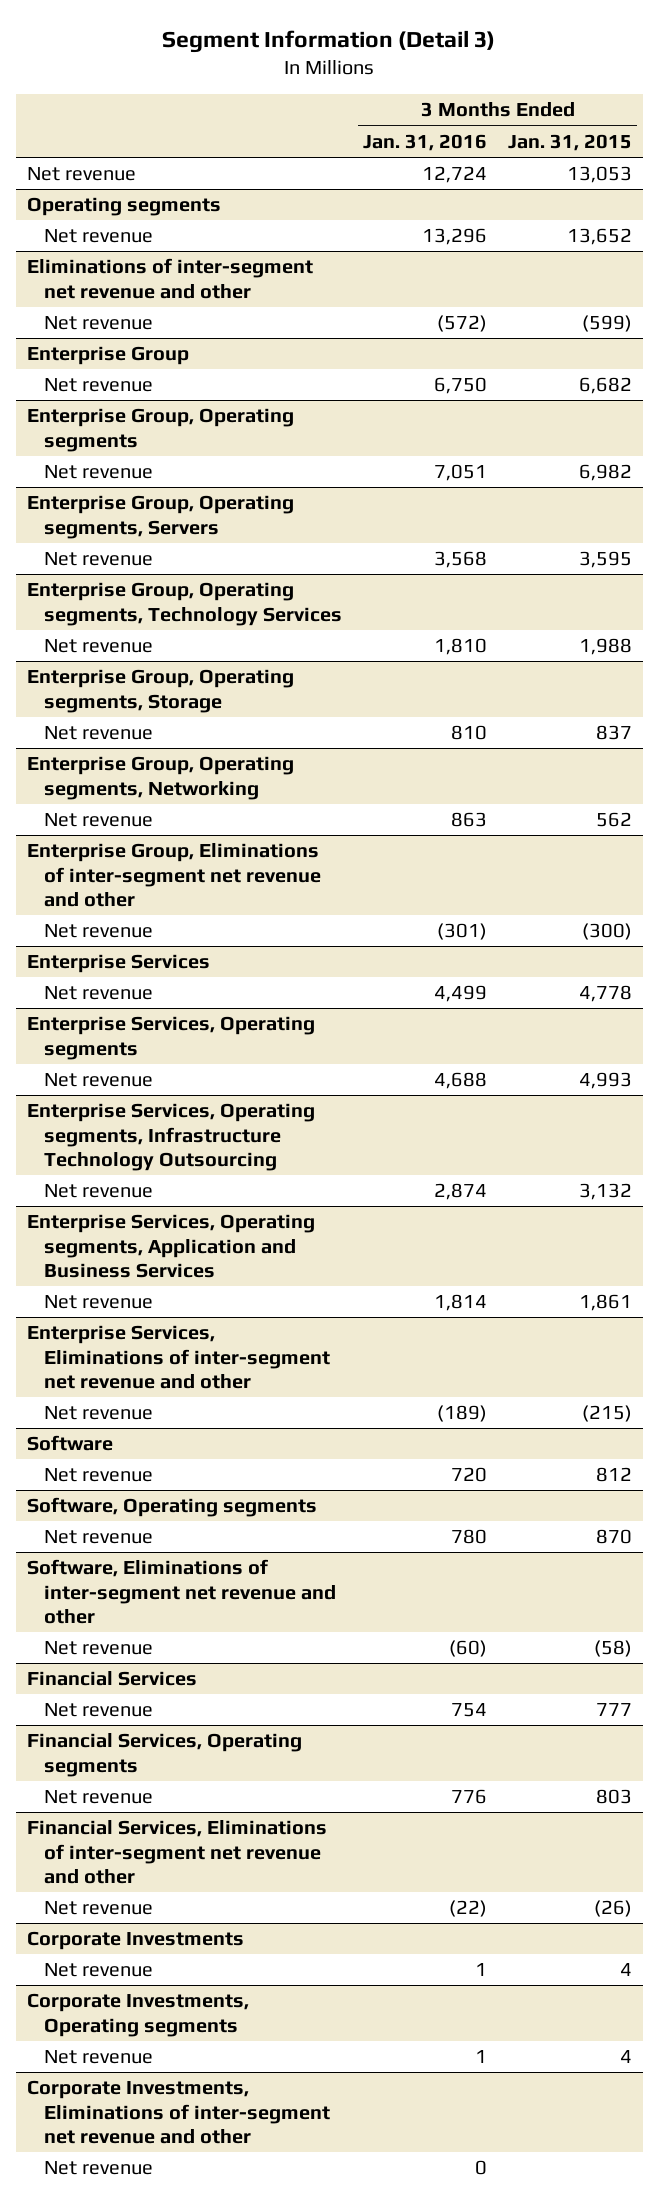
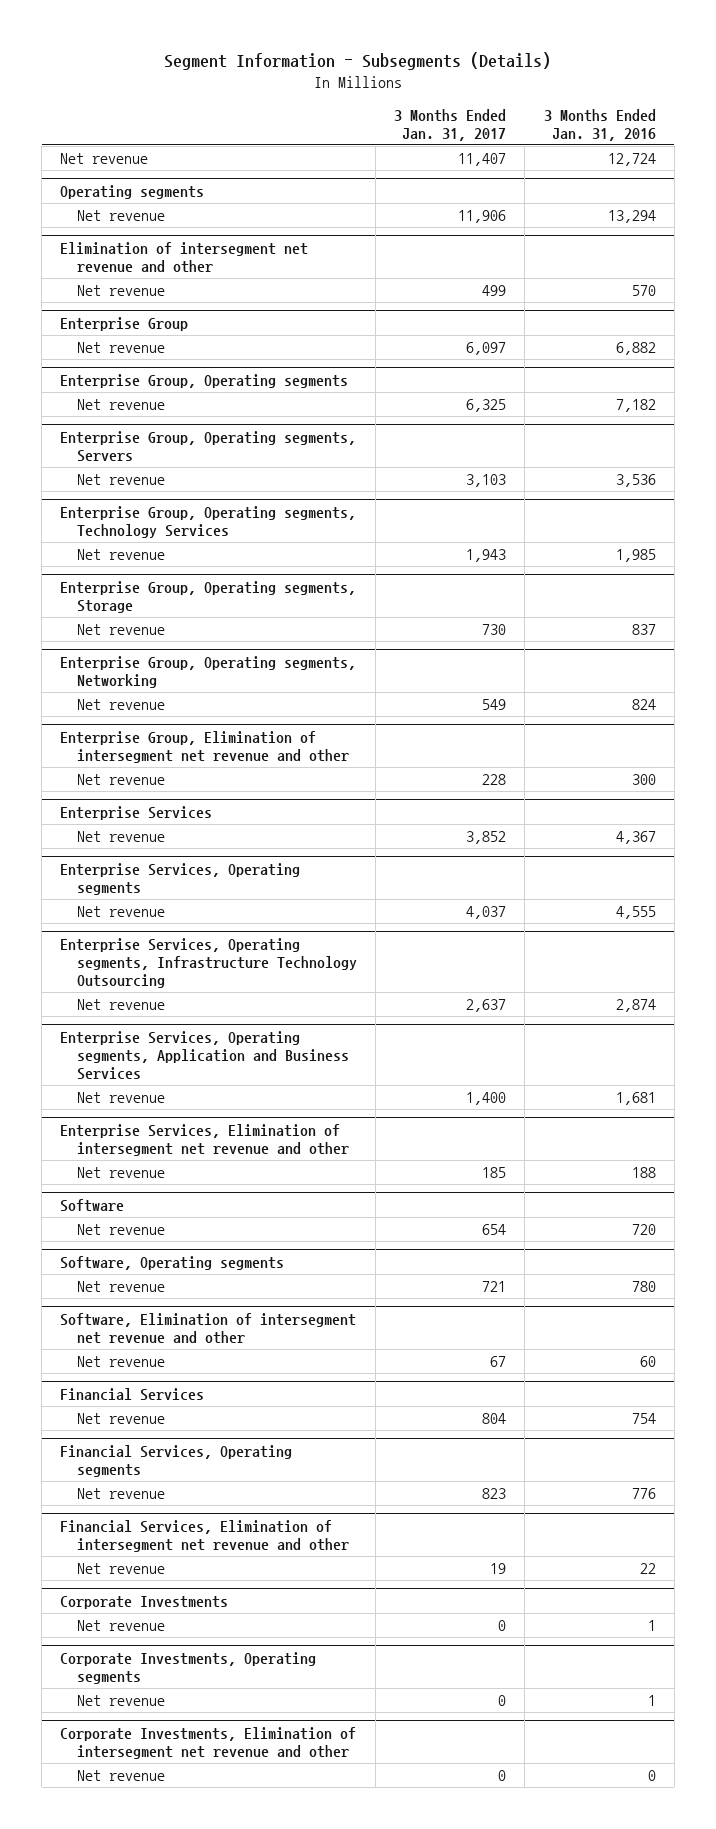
- Segment Information (Detail 3)
+ Segment Information - Subsegments (Details)
- | 3 Months Ended Jan. 31, 2016 | 3 Months Ended Jan. 31, 2015
+ | 3 Months Ended Jan. 31, 2017 | 3 Months Ended Jan. 31, 2016
@ Operating segments
- Net revenue | 13,296 | 13,652
- Eliminations of inter-segment net revenue and other
- Net revenue | (572) | (599)
@ Operating segments
+ Net revenue | 11,906 | 13,294
+ Elimination of intersegment net revenue and other
+ Net revenue | 499 | 570
@ Enterprise Group
- Net revenue | 6,750 | 6,682
+ Net revenue | 6,097 | 6,882
@ Enterprise Group, Operating segments
- Net revenue | 7,051 | 6,982
+ Net revenue | 6,325 | 7,182
@ Enterprise Group, Operating segments, Servers
- Net revenue | 3,568 | 3,595
+ Net revenue | 3,103 | 3,536
@ Enterprise Group, Operating segments, Technology Services
- Net revenue | 1,810 | 1,988
+ Net revenue | 1,943 | 1,985
@ Enterprise Group, Operating segments, Storage
- Net revenue | 810 | 837
+ Net revenue | 730 | 837
@ Enterprise Group, Operating segments, Networking
- Net revenue | 863 | 562
- Enterprise Group, Eliminations of inter-segment net revenue and other
- Net revenue | (301) | (300)
@ Enterprise Group, Operating segments, Networking
+ Net revenue | 549 | 824
+ Enterprise Group, Elimination of intersegment net revenue and other
+ Net revenue | 228 | 300
@ Enterprise Services
- Net revenue | 4,499 | 4,778
+ Net revenue | 3,852 | 4,367
@ Enterprise Services, Operating segments
- Net revenue | 4,688 | 4,993
+ Net revenue | 4,037 | 4,555
@ Enterprise Services, Operating segments, Application and Business Services
- Net revenue | 1,814 | 1,861
- Enterprise Services, Eliminations of inter-segment net revenue and other
- Net revenue | (189) | (215)
@ Enterprise Services, Operating segments, Application and Business Services
+ Net revenue | 1,400 | 1,681
+ Enterprise Services, Elimination of intersegment net revenue and other
+ Net revenue | 185 | 188
- Software, Eliminations of inter-segment net revenue and other
- Net revenue | (60) | (58)
+ Software, Elimination of intersegment net revenue and other
+ Net revenue | 67 | 60
- Financial Services, Eliminations of inter-segment net revenue and other
- Net revenue | (22) | (26)
+ Financial Services, Elimination of intersegment net revenue and other
+ Net revenue | 19 | 22
- Corporate Investments, Eliminations of inter-segment net revenue and other
+ Corporate Investments, Elimination of intersegment net revenue and other

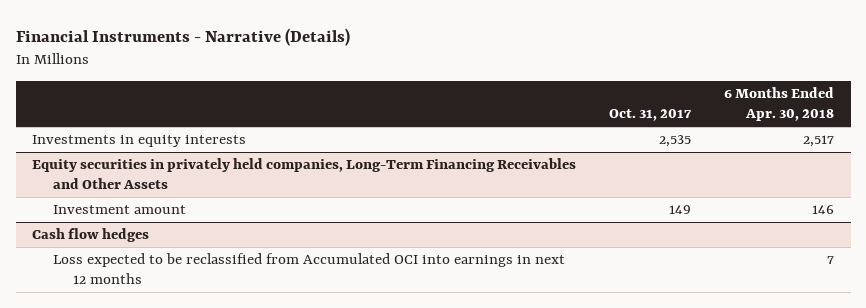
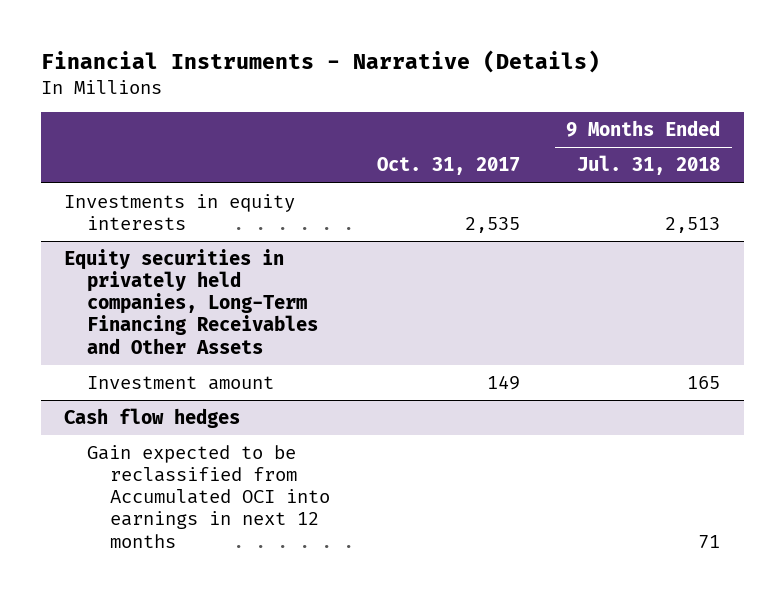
- | Oct. 31, 2017 | 6 Months Ended Apr. 30, 2018
+ | Oct. 31, 2017 | 9 Months Ended Jul. 31, 2018
@ Cash flow hedges
- Loss expected to be reclassified from Accumulated OCI into earnings in next 12 months | | 7
+ Gain expected to be reclassified from Accumulated OCI into earnings in next 12 months | | 71

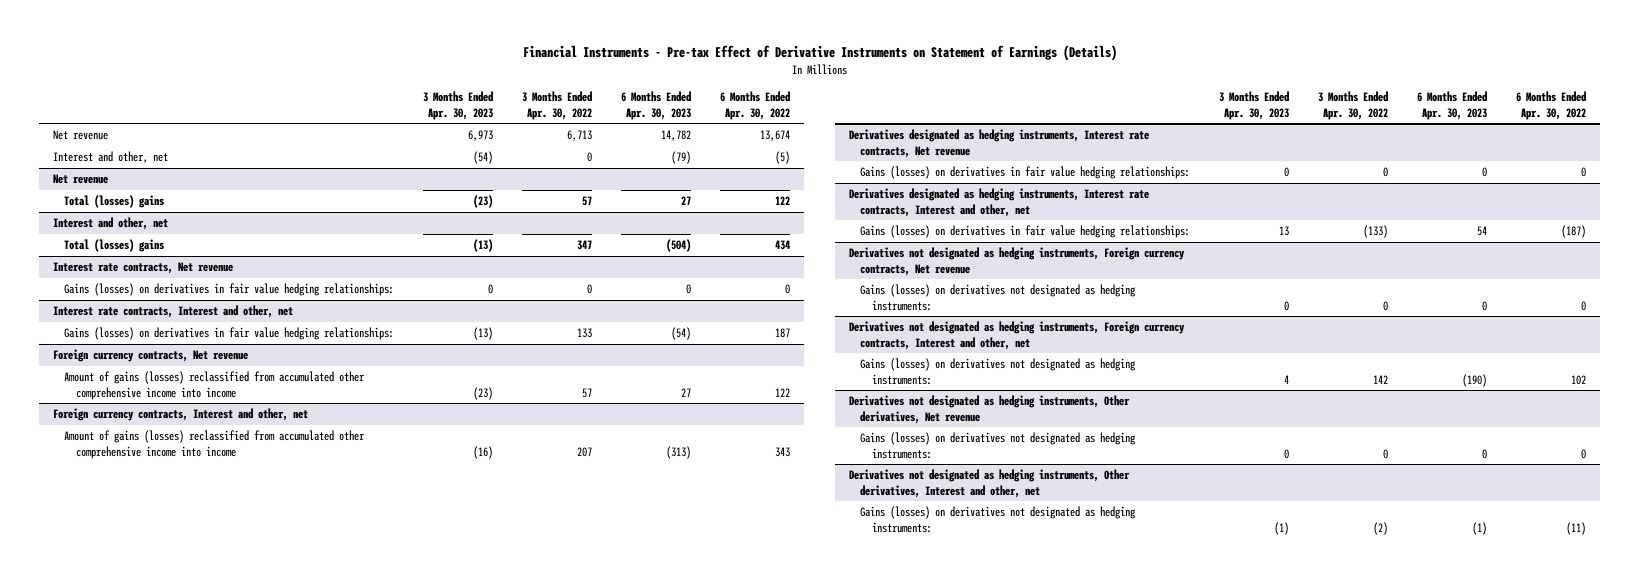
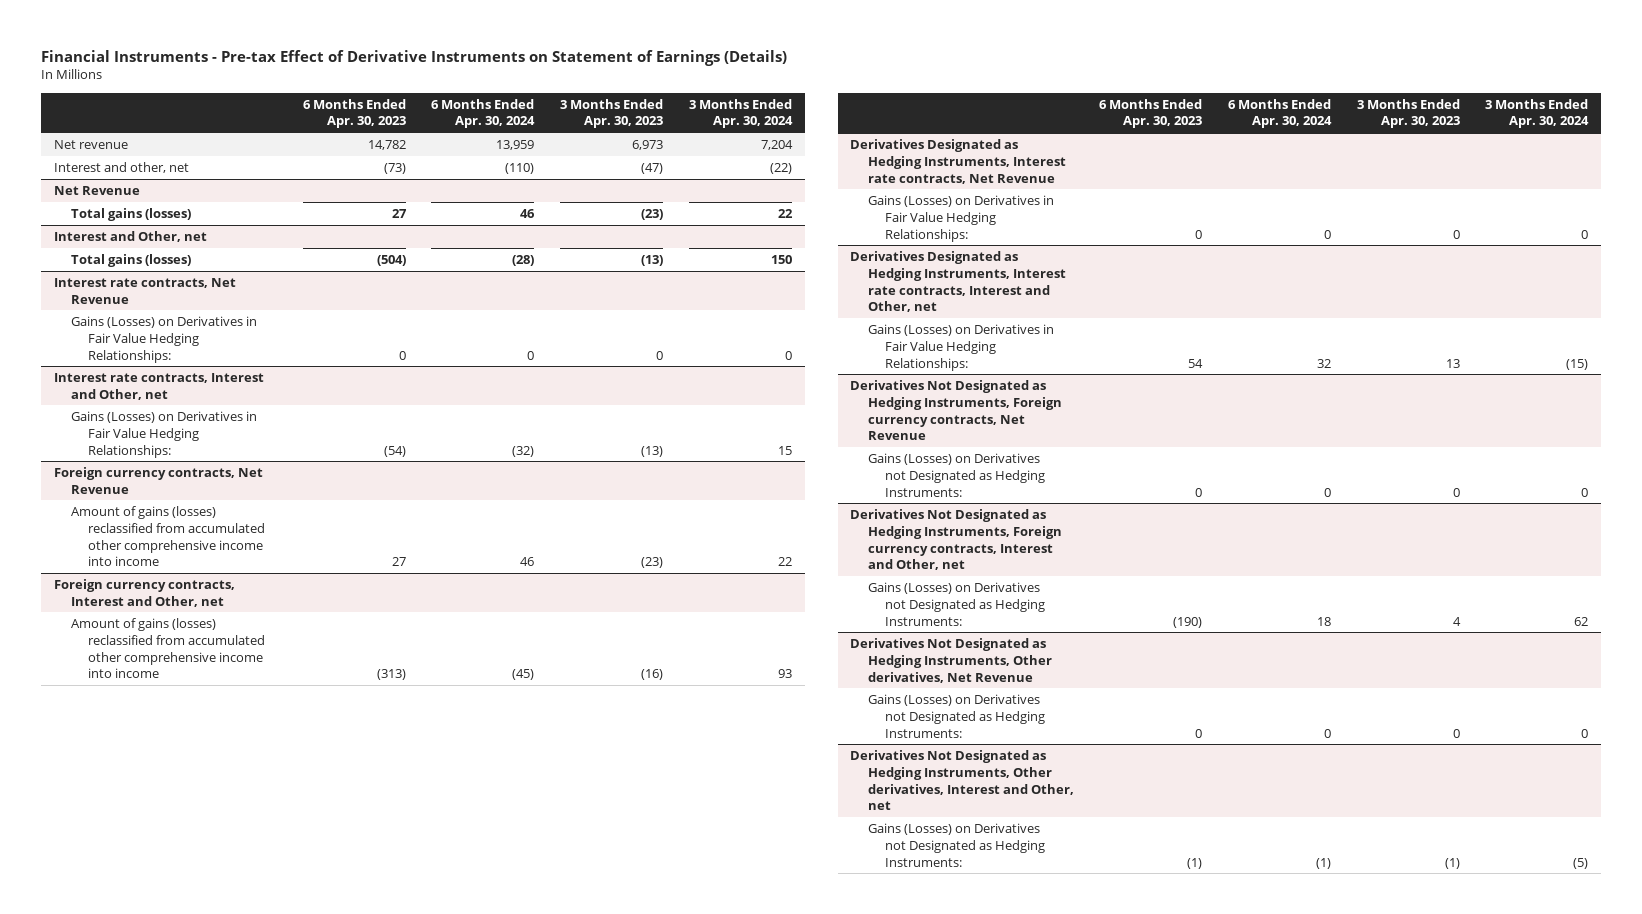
- | 3 Months Ended Apr. 30, 2023 | 3 Months Ended Apr. 30, 2022 | 6 Months Ended Apr. 30, 2023 | 6 Months Ended Apr. 30, 2022
+ | 6 Months Ended Apr. 30, 2023 | 6 Months Ended Apr. 30, 2024 | 3 Months Ended Apr. 30, 2023 | 3 Months Ended Apr. 30, 2024
- Interest and other, net | (54) | 0 | (79) | (5)
- Net revenue
- Total (losses) gains | (23) | 57 | 27 | 122
- Interest and other, net
- Total (losses) gains | (13) | 347 | (504) | 434
- Interest rate contracts, Net revenue
- Gains (losses) on derivatives in fair value hedging relationships: | 0 | 0 | 0 | 0
- Interest rate contracts, Interest and other, net
- Gains (losses) on derivatives in fair value hedging relationships: | (13) | 133 | (54) | 187
- Foreign currency contracts, Net revenue
+ Interest and other, net | (73) | (110) | (47) | (22)
+ Net Revenue
+ Total gains (losses) | 27 | 46 | (23) | 22
+ Interest and Other, net
+ Total gains (losses) | (504) | (28) | (13) | 150
+ Interest rate contracts, Net Revenue
+ Gains (Losses) on Derivatives in Fair Value Hedging Relationships: | 0 | 0 | 0 | 0
+ Interest rate contracts, Interest and Other, net
+ Gains (Losses) on Derivatives in Fair Value Hedging Relationships: | (54) | (32) | (13) | 15
+ Foreign currency contracts, Net Revenue
- Foreign currency contracts, Interest and other, net
+ Foreign currency contracts, Interest and Other, net
- Derivatives designated as hedging instruments, Interest rate contracts, Net revenue
- Gains (losses) on derivatives in fair value hedging relationships: | 0 | 0 | 0 | 0
- Derivatives designated as hedging instruments, Interest rate contracts, Interest and other, net
- Gains (losses) on derivatives in fair value hedging relationships: | 13 | (133) | 54 | (187)
- Derivatives not designated as hedging instruments, Foreign currency contracts, Net revenue
- Gains (losses) on derivatives not designated as hedging instruments: | 0 | 0 | 0 | 0
- Derivatives not designated as hedging instruments, Foreign currency contracts, Interest and other, net
- Gains (losses) on derivatives not designated as hedging instruments: | 4 | 142 | (190) | 102
- Derivatives not designated as hedging instruments, Other derivatives, Net revenue
- Gains (losses) on derivatives not designated as hedging instruments: | 0 | 0 | 0 | 0
- Derivatives not designated as hedging instruments, Other derivatives, Interest and other, net
- Gains (losses) on derivatives not designated as hedging instruments: | (1) | (2) | (1) | (11)
+ Derivatives Designated as Hedging Instruments, Interest rate contracts, Net Revenue
+ Gains (Losses) on Derivatives in Fair Value Hedging Relationships: | 0 | 0 | 0 | 0
+ Derivatives Designated as Hedging Instruments, Interest rate contracts, Interest and Other, net
+ Gains (Losses) on Derivatives in Fair Value Hedging Relationships: | 54 | 32 | 13 | (15)
+ Derivatives Not Designated as Hedging Instruments, Foreign currency contracts, Net Revenue
+ Gains (Losses) on Derivatives not Designated as Hedging Instruments: | 0 | 0 | 0 | 0
+ Derivatives Not Designated as Hedging Instruments, Foreign currency contracts, Interest and Other, net
+ Gains (Losses) on Derivatives not Designated as Hedging Instruments: | (190) | 18 | 4 | 62
+ Derivatives Not Designated as Hedging Instruments, Other derivatives, Net Revenue
+ Gains (Losses) on Derivatives not Designated as Hedging Instruments: | 0 | 0 | 0 | 0
+ Derivatives Not Designated as Hedging Instruments, Other derivatives, Interest and Other, net
+ Gains (Losses) on Derivatives not Designated as Hedging Instruments: | (1) | (1) | (1) | (5)

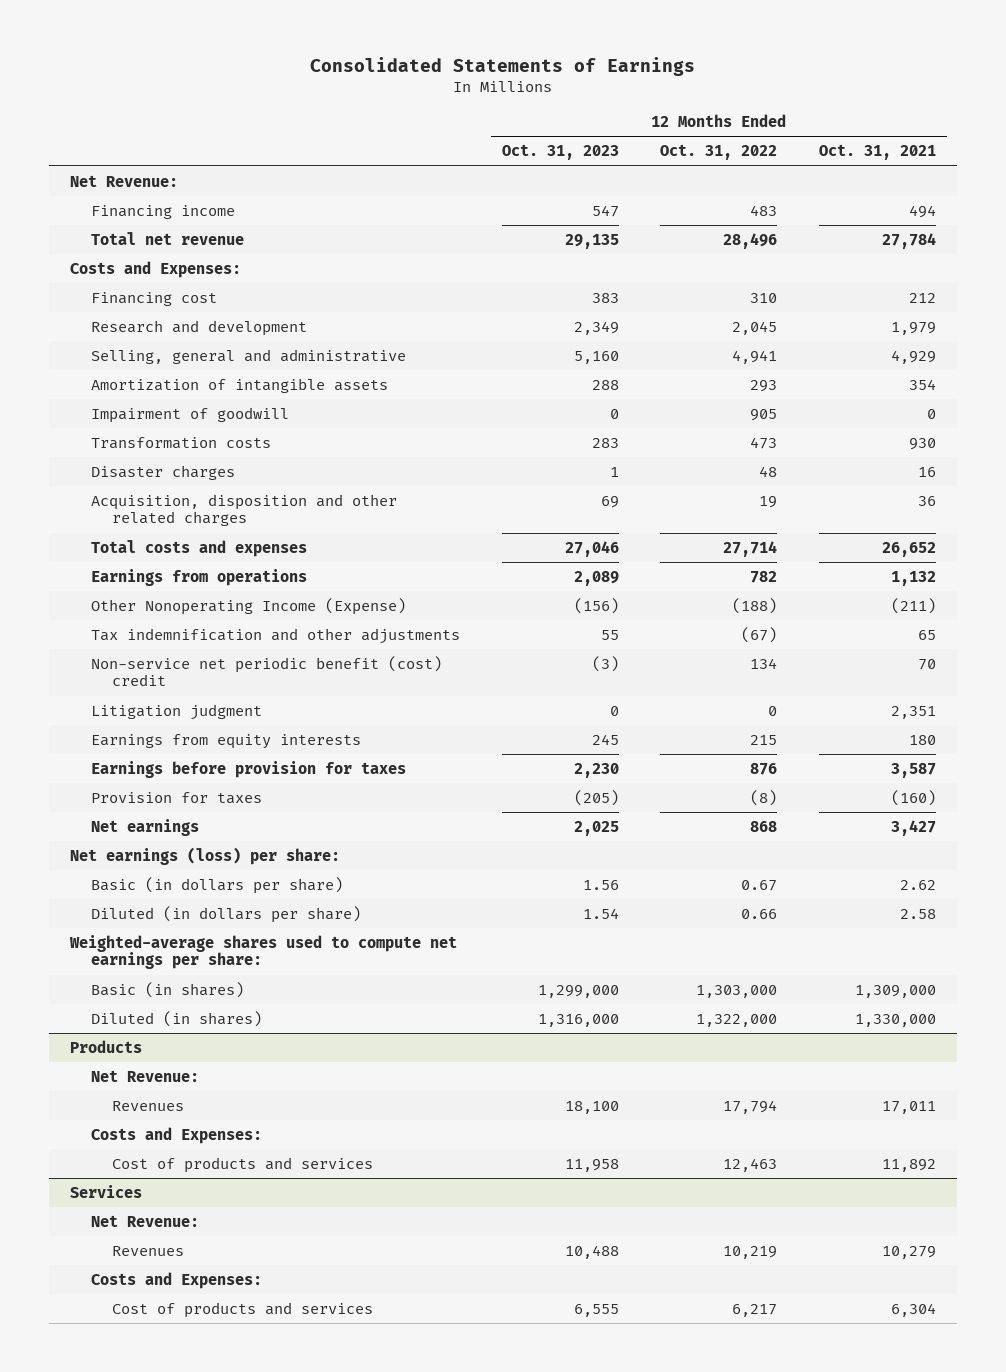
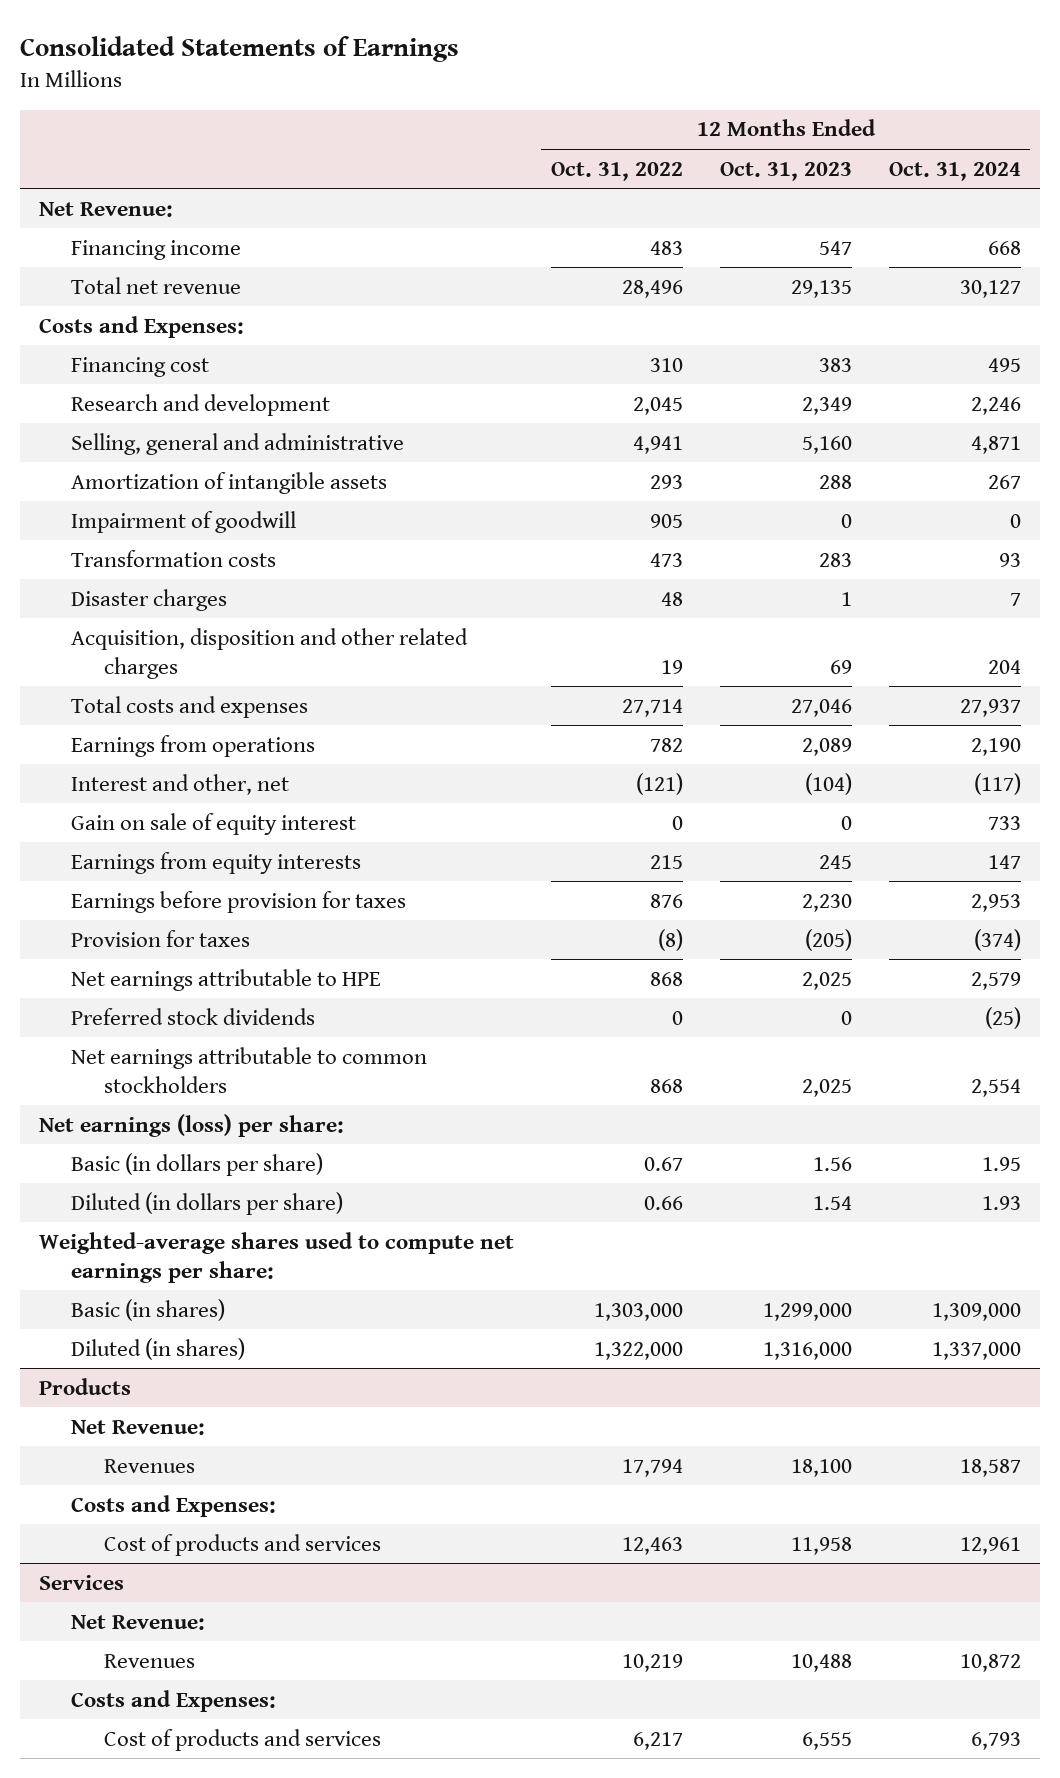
- | 12 Months Ended Oct. 31, 2023 | 12 Months Ended Oct. 31, 2022 | 12 Months Ended Oct. 31, 2021
+ | 12 Months Ended Oct. 31, 2022 | 12 Months Ended Oct. 31, 2023 | 12 Months Ended Oct. 31, 2024
- Other Nonoperating Income (Expense) | (156) | (188) | (211)
- Tax indemnification and other adjustments | 55 | (67) | 65
- Non-service net periodic benefit (cost) credit | (3) | 134 | 70
- Litigation judgment | 0 | 0 | 2,351
+ Interest and other, net | (121) | (104) | (117)
+ Gain on sale of equity interest | 0 | 0 | 733
- Net earnings | 2,025 | 868 | 3,427
+ Net earnings attributable to HPE | 868 | 2,025 | 2,579
+ Preferred stock dividends | 0 | 0 | (25)
+ Net earnings attributable to common stockholders | 868 | 2,025 | 2,554

